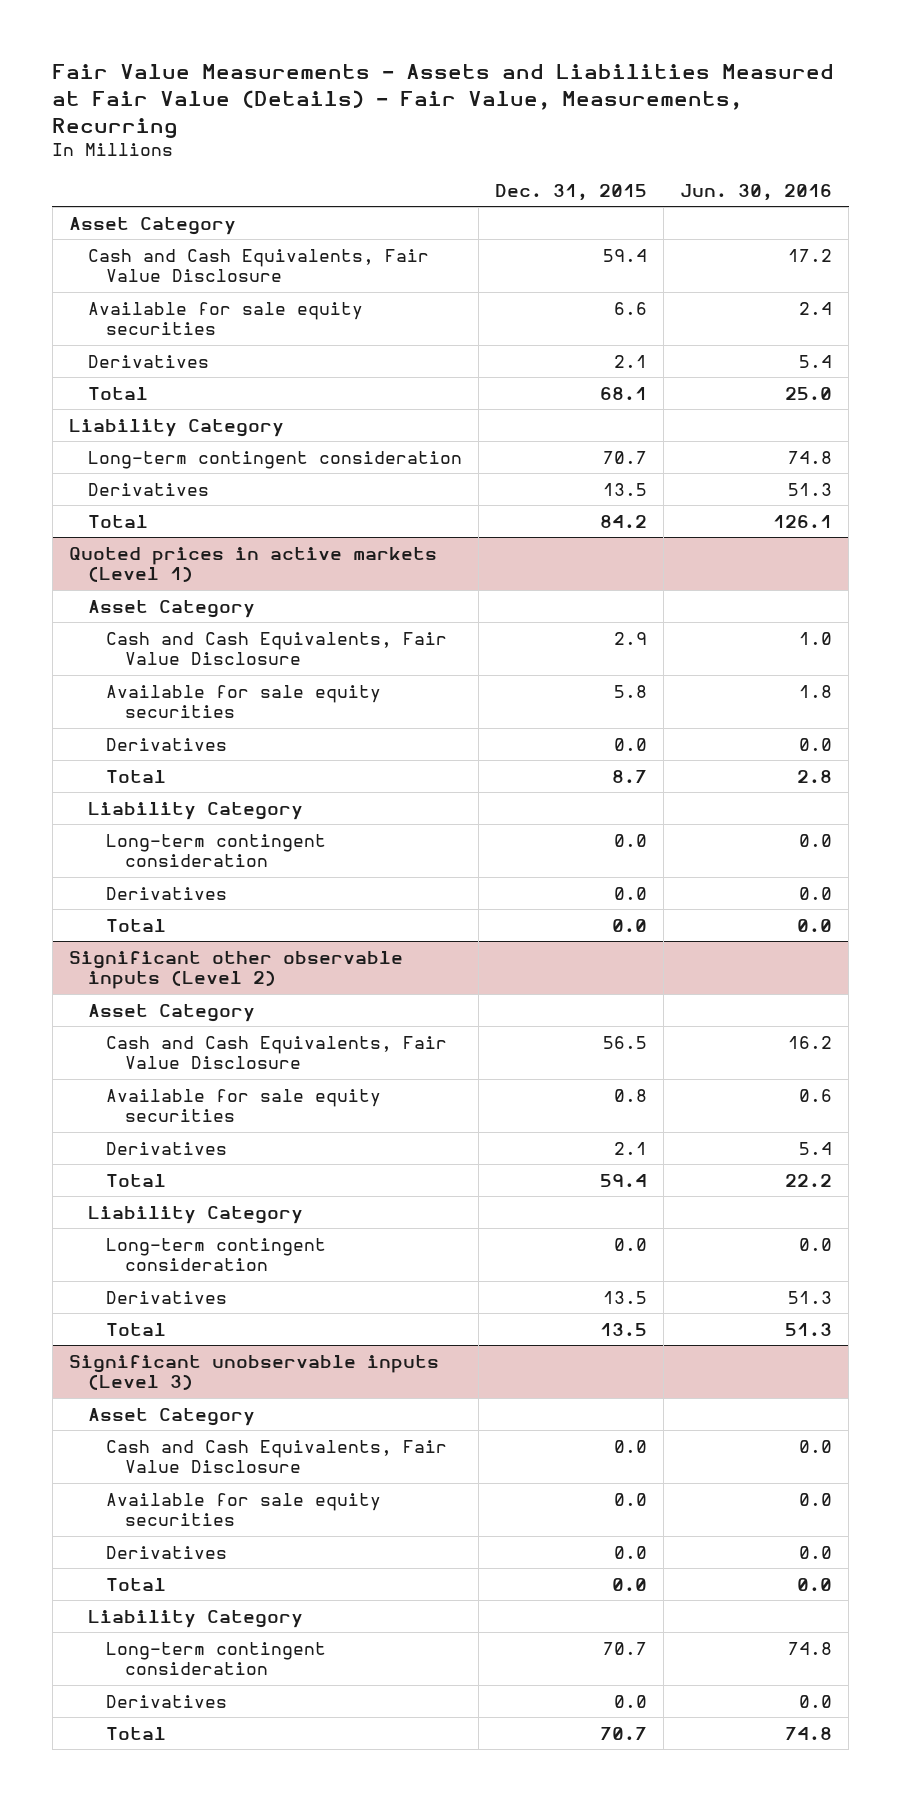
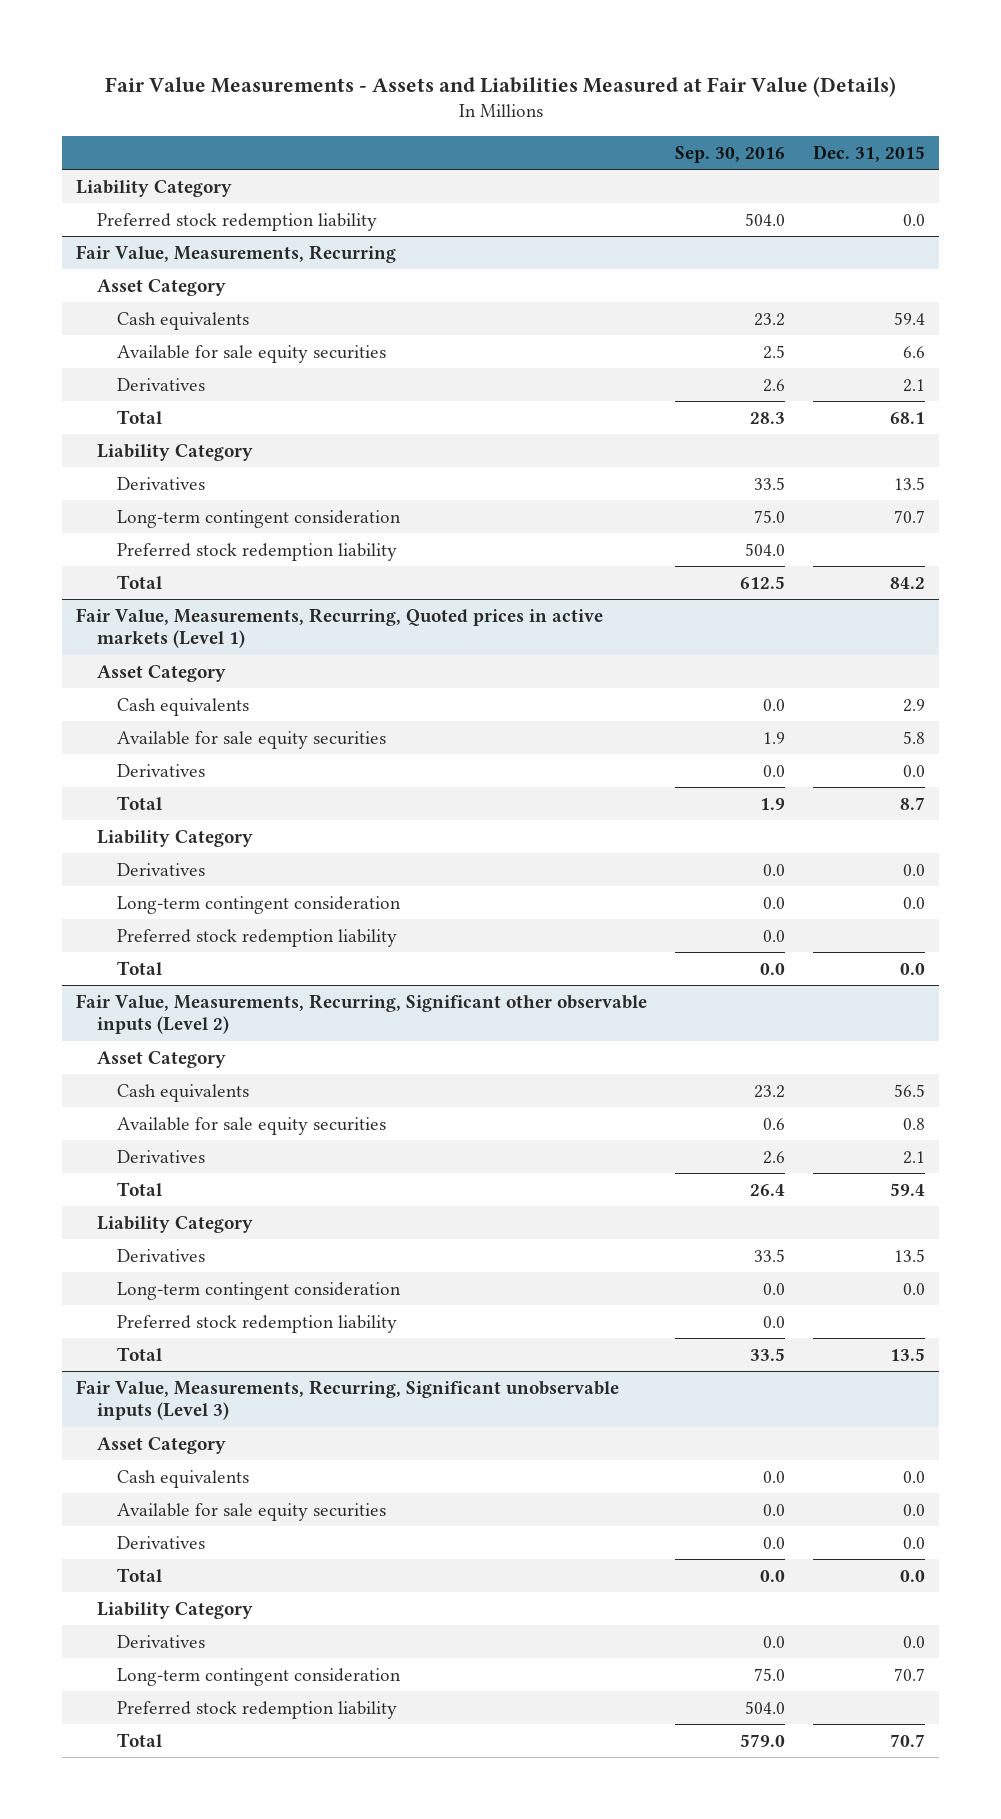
- Fair Value Measurements - Assets and Liabilities Measured at Fair Value (Details) - Fair Value, Measurements, Recurring
+ Fair Value Measurements - Assets and Liabilities Measured at Fair Value (Details)
- | Dec. 31, 2015 | Jun. 30, 2016
+ | Sep. 30, 2016 | Dec. 31, 2015
+ Liability Category
+ Preferred stock redemption liability | 504.0 | 0.0
+ Fair Value, Measurements, Recurring
- Cash and Cash Equivalents, Fair Value Disclosure | 59.4 | 17.2
+ Cash equivalents | 23.2 | 59.4
- Long-term contingent consideration | 70.7 | 74.8
+ Long-term contingent consideration | 75.0 | 70.7
+ Preferred stock redemption liability | 504.0 |
- Quoted prices in active markets (Level 1)
+ Fair Value, Measurements, Recurring, Quoted prices in active markets (Level 1)
- Cash and Cash Equivalents, Fair Value Disclosure | 2.9 | 1.0
+ Cash equivalents | 0.0 | 2.9
- Long-term contingent consideration | 0.0 | 0.0
+ Long-term contingent consideration | 0.0 | 0.0
+ Preferred stock redemption liability | 0.0 |
- Significant other observable inputs (Level 2)
+ Fair Value, Measurements, Recurring, Significant other observable inputs (Level 2)
- Cash and Cash Equivalents, Fair Value Disclosure | 56.5 | 16.2
+ Cash equivalents | 23.2 | 56.5
- Long-term contingent consideration | 0.0 | 0.0
+ Long-term contingent consideration | 0.0 | 0.0
+ Preferred stock redemption liability | 0.0 |
- Significant unobservable inputs (Level 3)
+ Fair Value, Measurements, Recurring, Significant unobservable inputs (Level 3)
- Cash and Cash Equivalents, Fair Value Disclosure | 0.0 | 0.0
+ Cash equivalents | 0.0 | 0.0
- Long-term contingent consideration | 70.7 | 74.8
+ Long-term contingent consideration | 75.0 | 70.7
+ Preferred stock redemption liability | 504.0 |

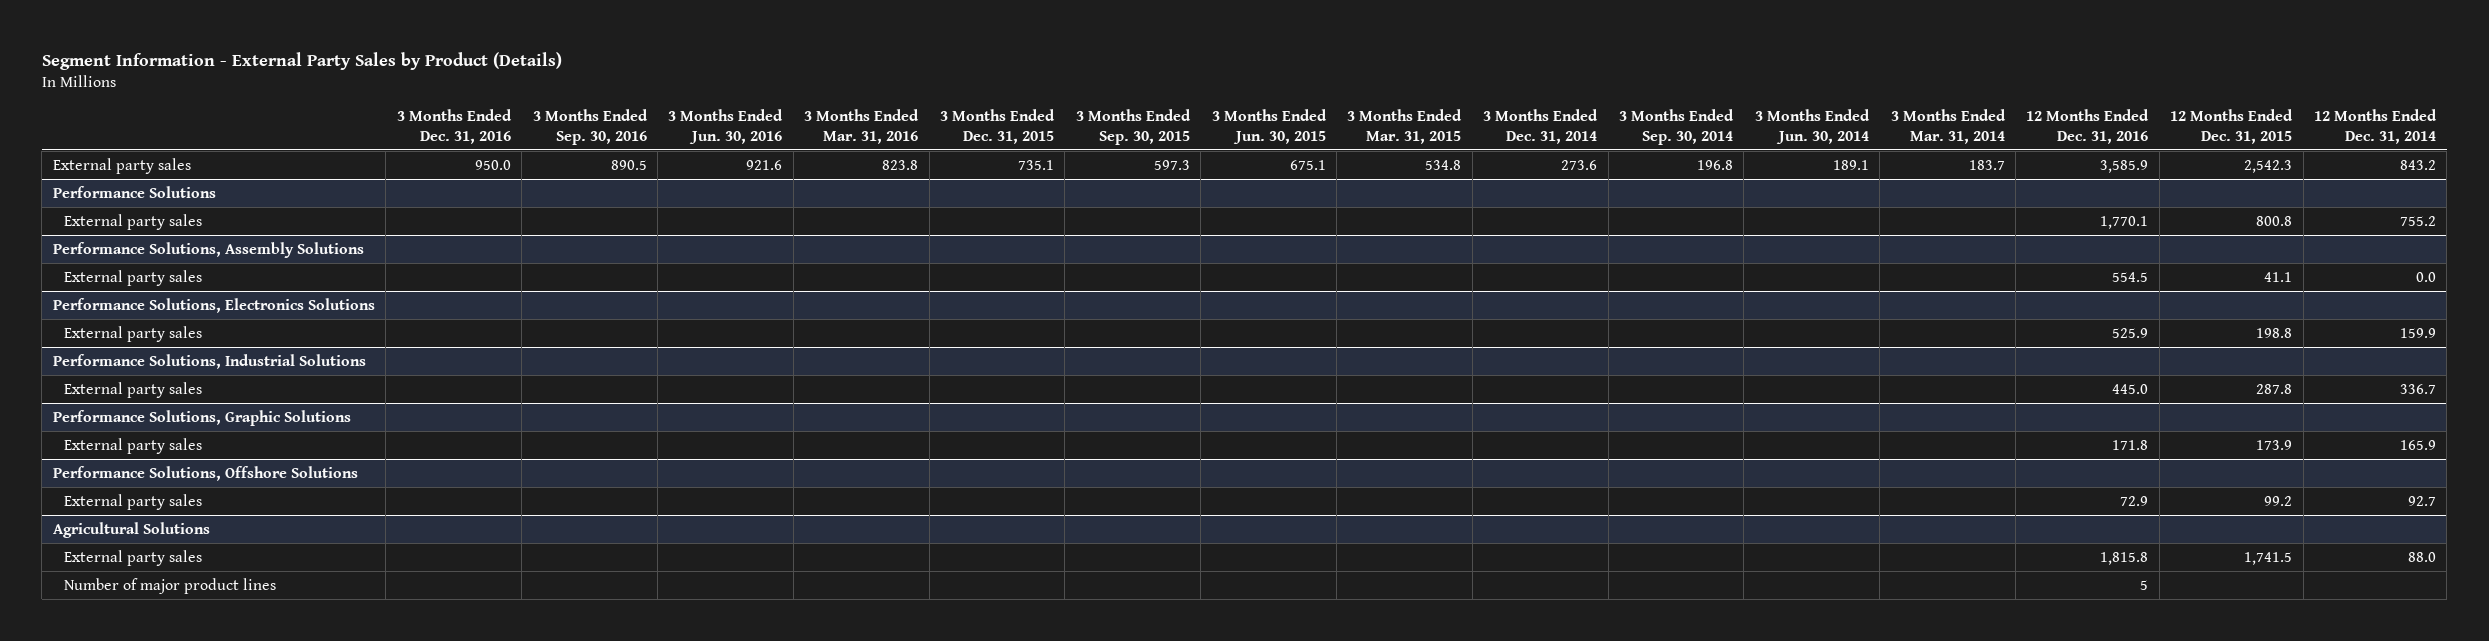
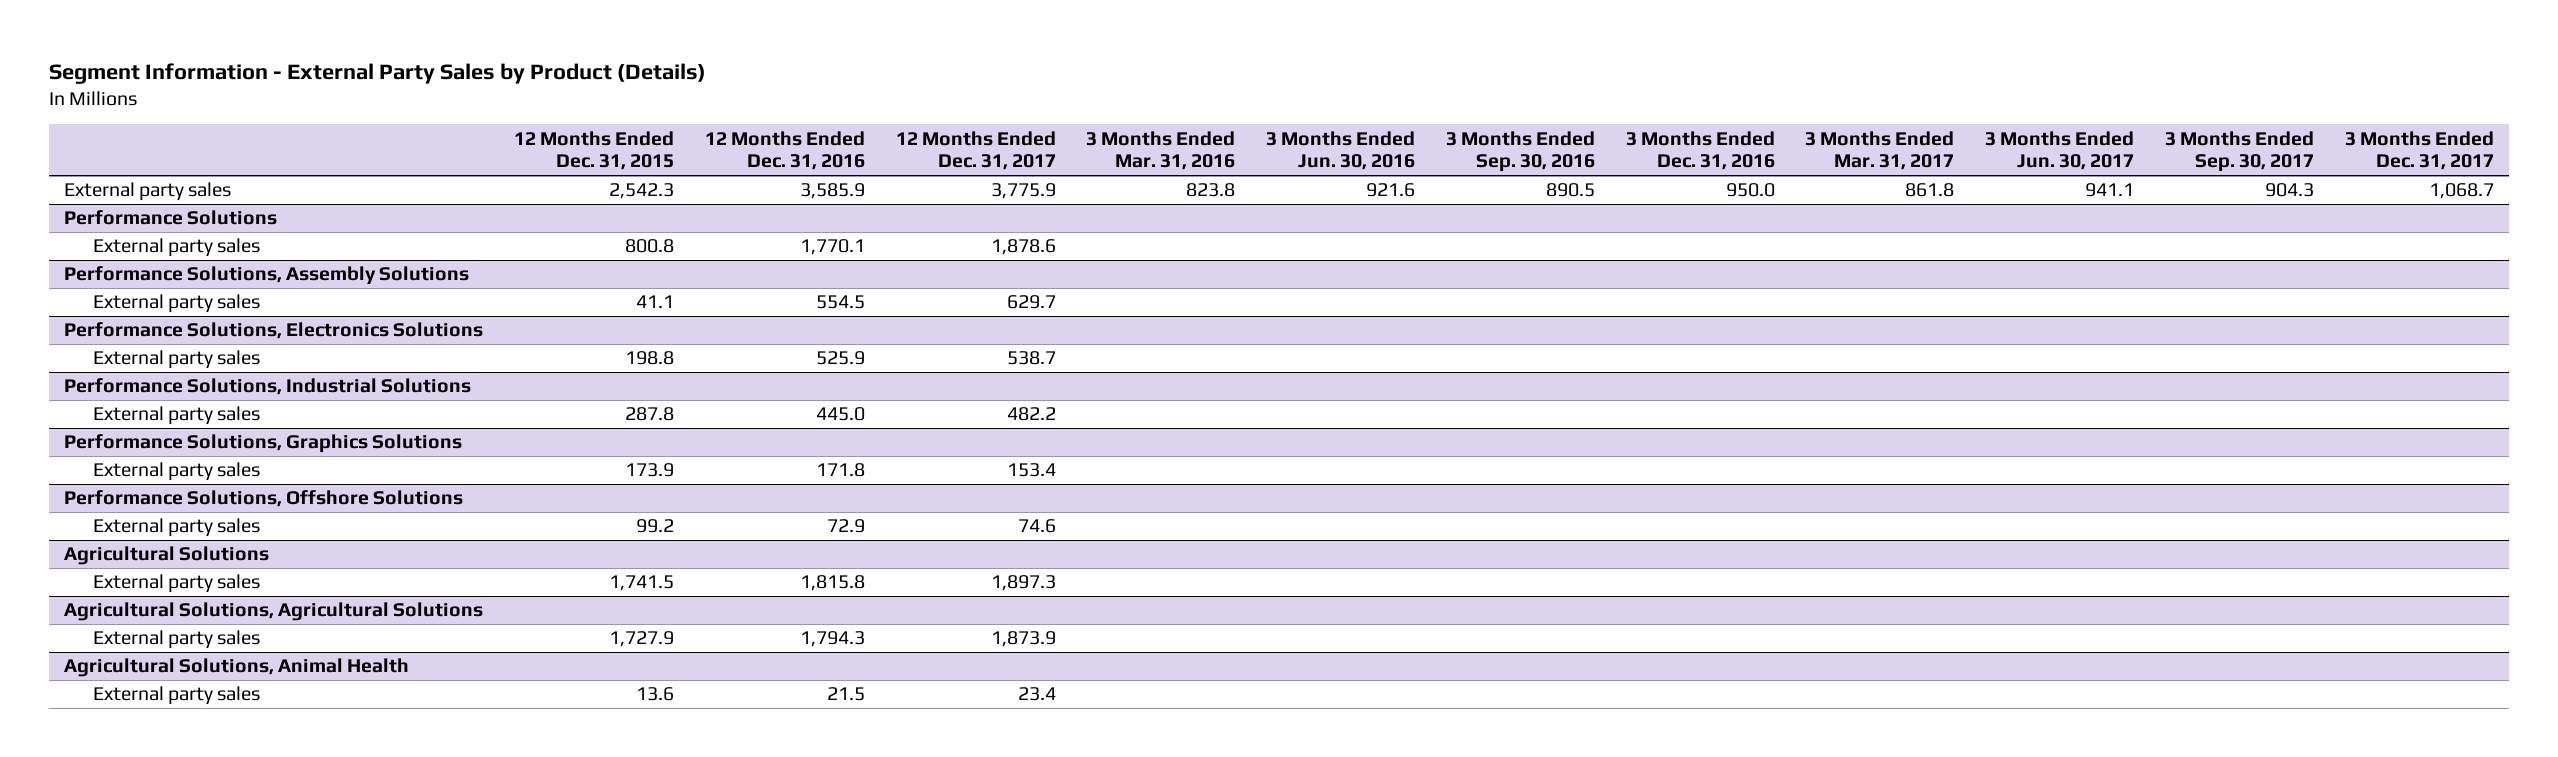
- | 3 Months Ended Dec. 31, 2016 | 3 Months Ended Sep. 30, 2016 | 3 Months Ended Jun. 30, 2016 | 3 Months Ended Mar. 31, 2016 | 3 Months Ended Dec. 31, 2015 | 3 Months Ended Sep. 30, 2015 | 3 Months Ended Jun. 30, 2015 | 3 Months Ended Mar. 31, 2015 | 3 Months Ended Dec. 31, 2014 | 3 Months Ended Sep. 30, 2014 | 3 Months Ended Jun. 30, 2014 | 3 Months Ended Mar. 31, 2014 | 12 Months Ended Dec. 31, 2016 | 12 Months Ended Dec. 31, 2015 | 12 Months Ended Dec. 31, 2014
+ | 12 Months Ended Dec. 31, 2015 | 12 Months Ended Dec. 31, 2016 | 12 Months Ended Dec. 31, 2017 | 3 Months Ended Mar. 31, 2016 | 3 Months Ended Jun. 30, 2016 | 3 Months Ended Sep. 30, 2016 | 3 Months Ended Dec. 31, 2016 | 3 Months Ended Mar. 31, 2017 | 3 Months Ended Jun. 30, 2017 | 3 Months Ended Sep. 30, 2017 | 3 Months Ended Dec. 31, 2017
- Performance Solutions, Graphic Solutions
+ Performance Solutions, Graphics Solutions
@ Agricultural Solutions
- Number of major product lines | | | | | | | | | | | | | 5 | |
+ Agricultural Solutions, Agricultural Solutions
+ External party sales | 1,727.9 | 1,794.3 | 1,873.9 | | | | | | | |
+ Agricultural Solutions, Animal Health
+ External party sales | 13.6 | 21.5 | 23.4 | | | | | | | |

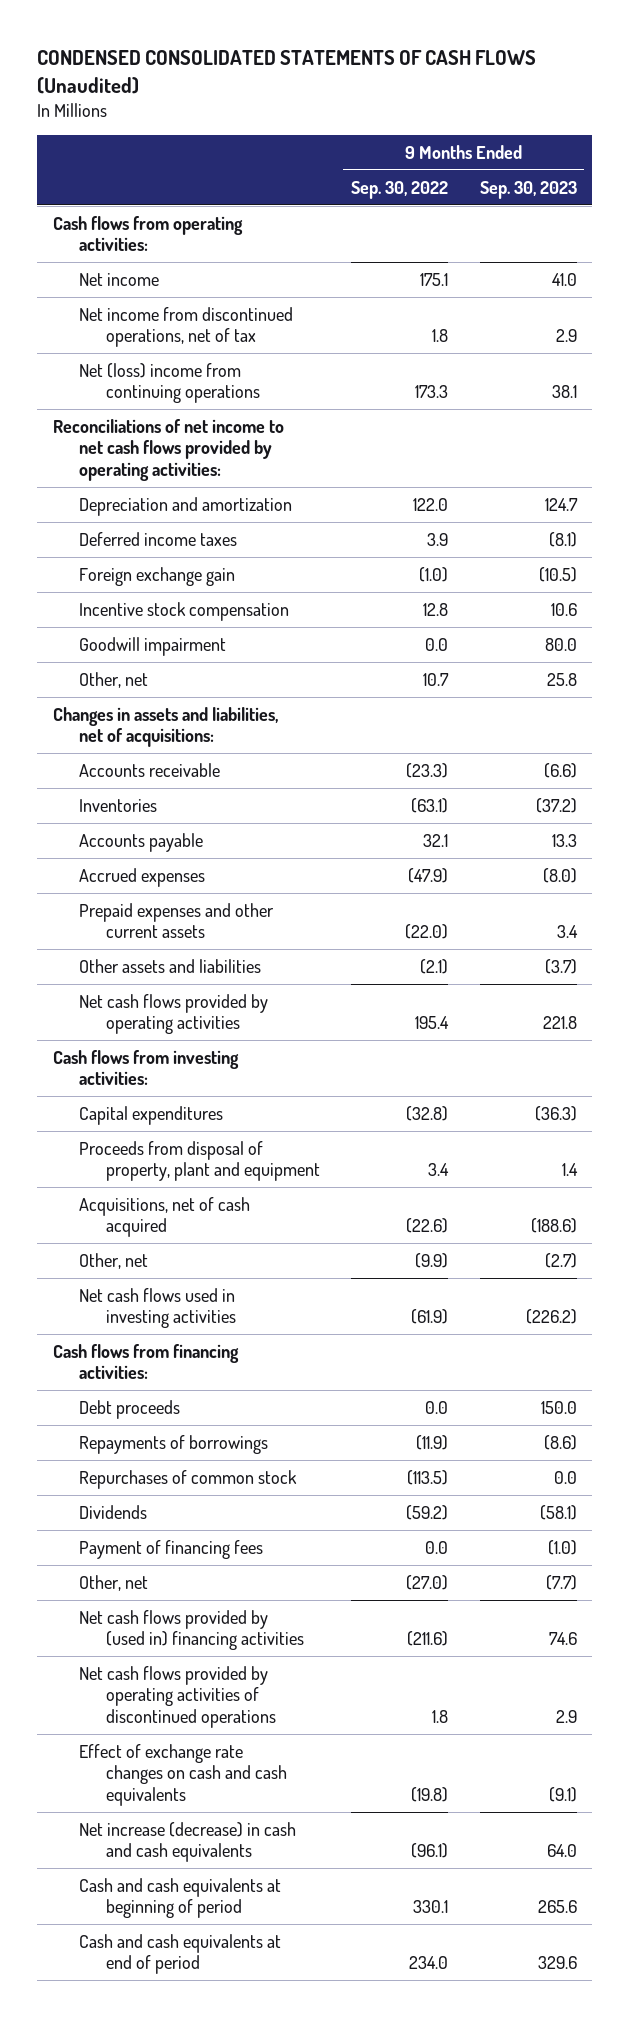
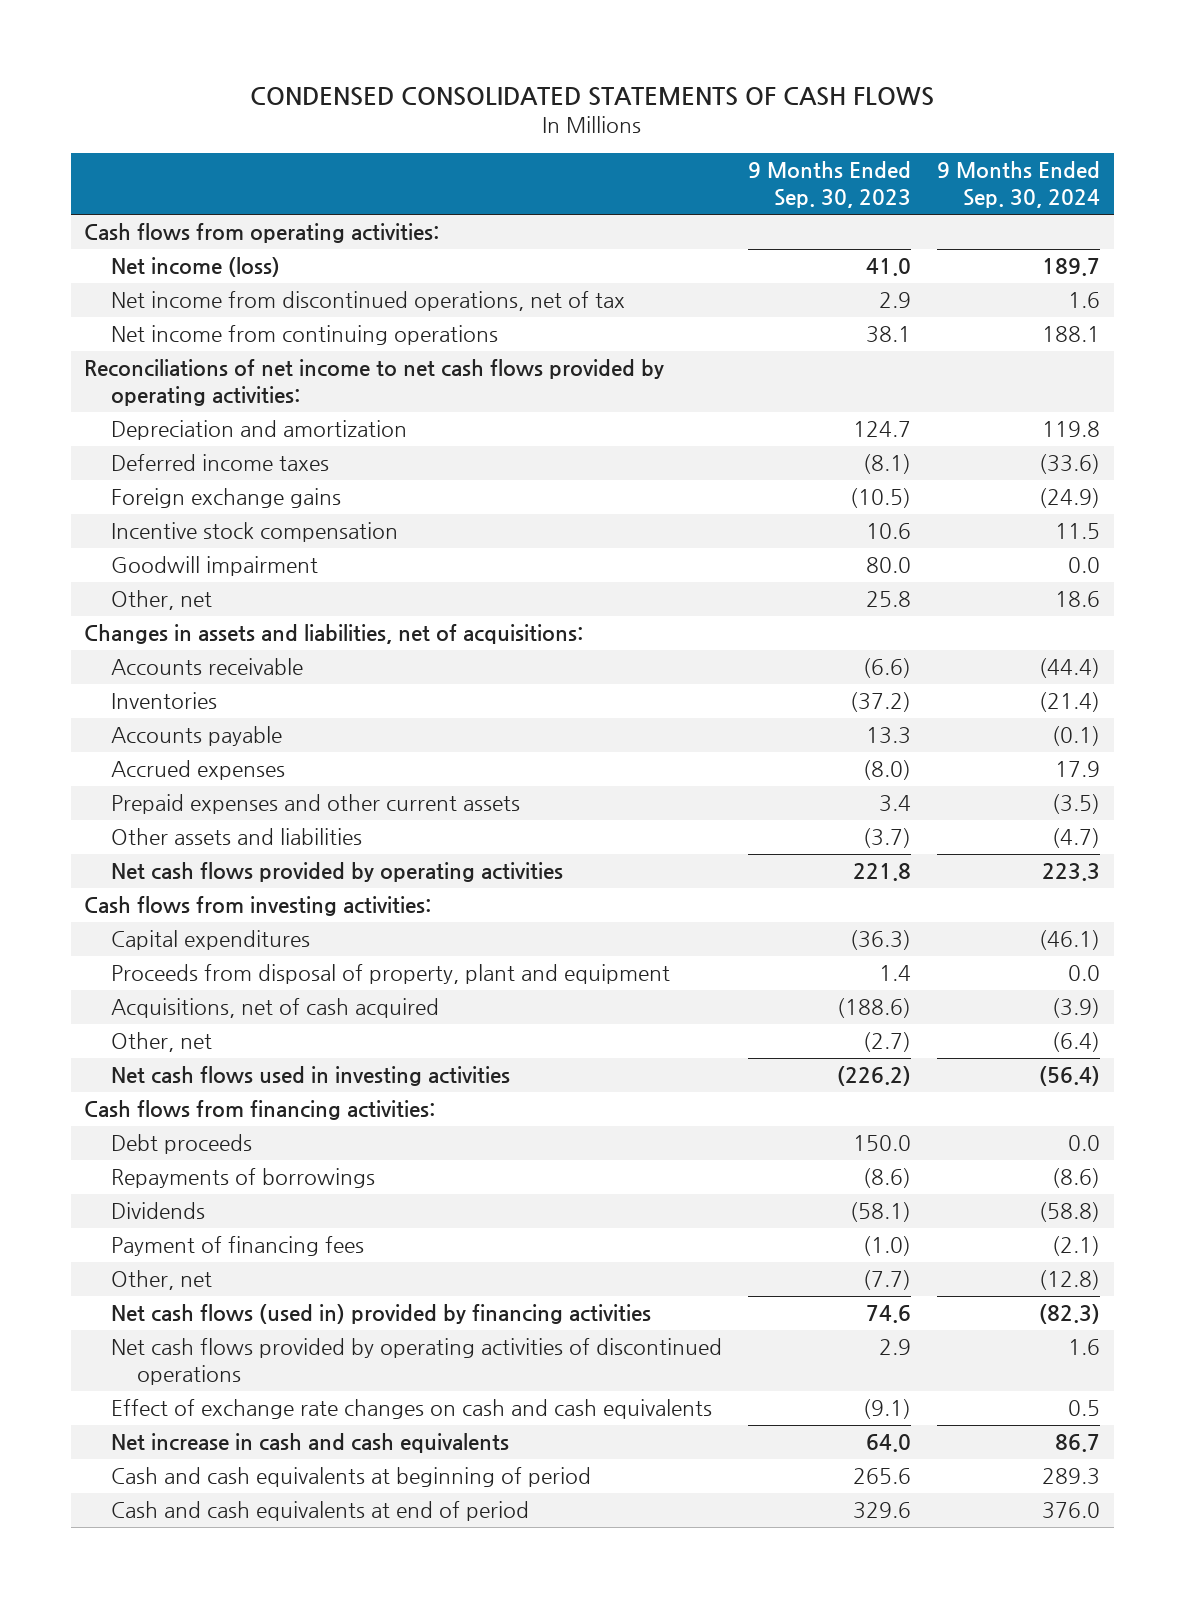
- CONDENSED CONSOLIDATED STATEMENTS OF CASH FLOWS (Unaudited)
+ CONDENSED CONSOLIDATED STATEMENTS OF CASH FLOWS
- | 9 Months Ended Sep. 30, 2022 | 9 Months Ended Sep. 30, 2023
+ | 9 Months Ended Sep. 30, 2023 | 9 Months Ended Sep. 30, 2024
- Net income | 175.1 | 41.0
+ Net income (loss) | 41.0 | 189.7
- Net (loss) income from continuing operations | 173.3 | 38.1
+ Net income from continuing operations | 38.1 | 188.1
- Foreign exchange gain | (1.0) | (10.5)
+ Foreign exchange gains | (10.5) | (24.9)
- Repurchases of common stock | (113.5) | 0.0
- Net cash flows provided by (used in) financing activities | (211.6) | 74.6
+ Net cash flows (used in) provided by financing activities | 74.6 | (82.3)
- Net increase (decrease) in cash and cash equivalents | (96.1) | 64.0
+ Net increase in cash and cash equivalents | 64.0 | 86.7

